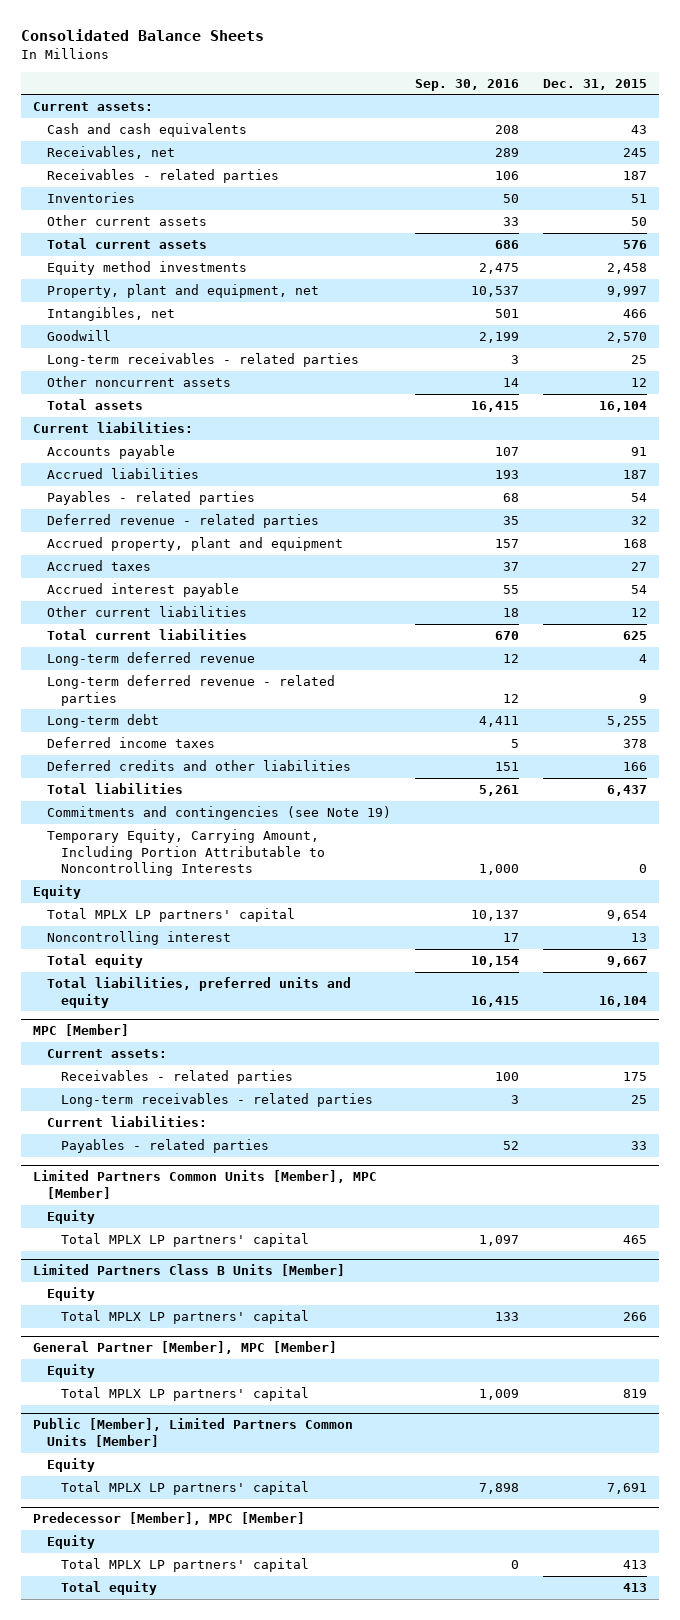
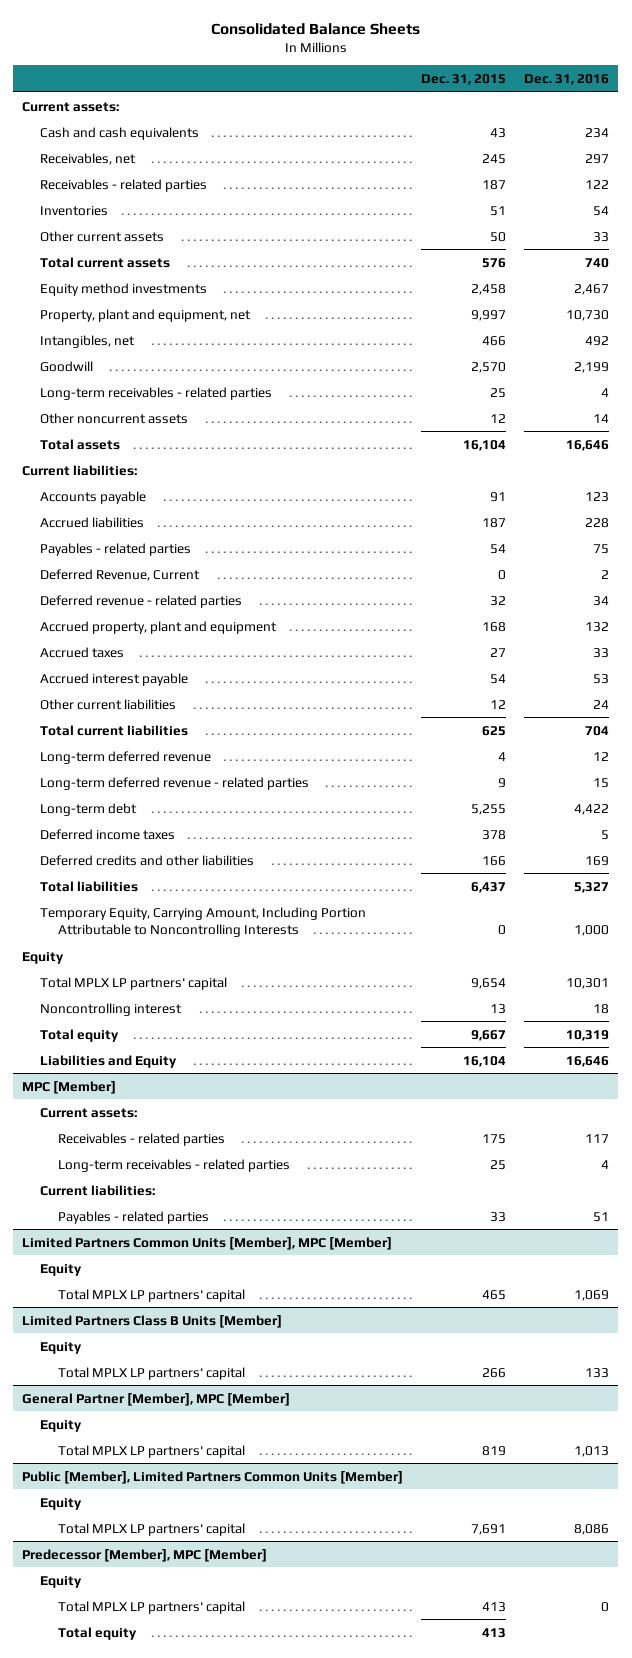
- | Sep. 30, 2016 | Dec. 31, 2015
+ | Dec. 31, 2015 | Dec. 31, 2016
+ Deferred Revenue, Current | 0 | 2
- Commitments and contingencies (see Note 19)
- Total liabilities, preferred units and equity | 16,415 | 16,104
+ Liabilities and Equity | 16,104 | 16,646

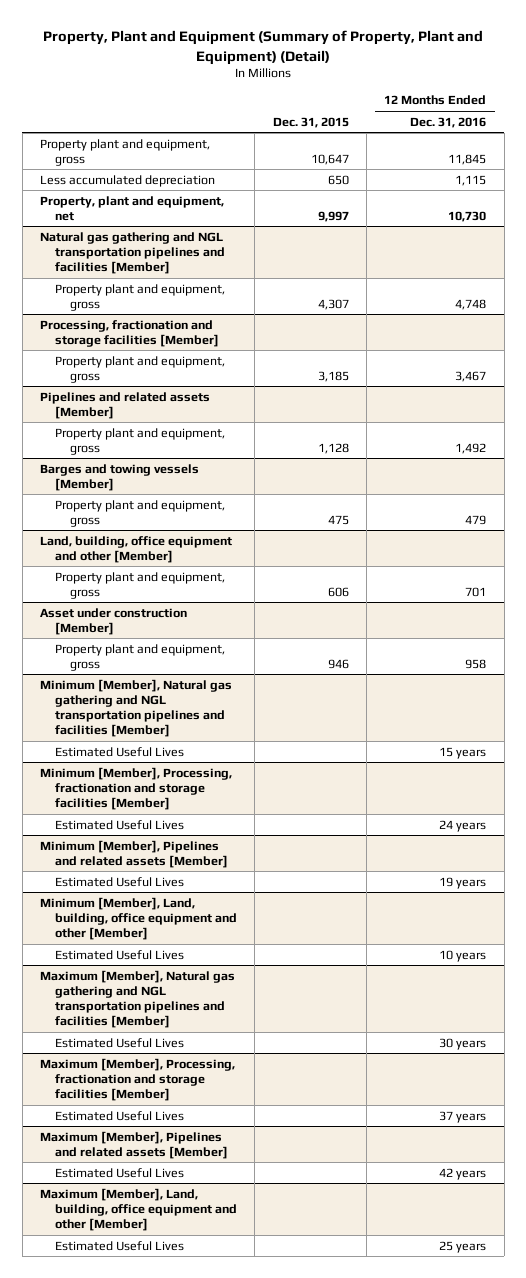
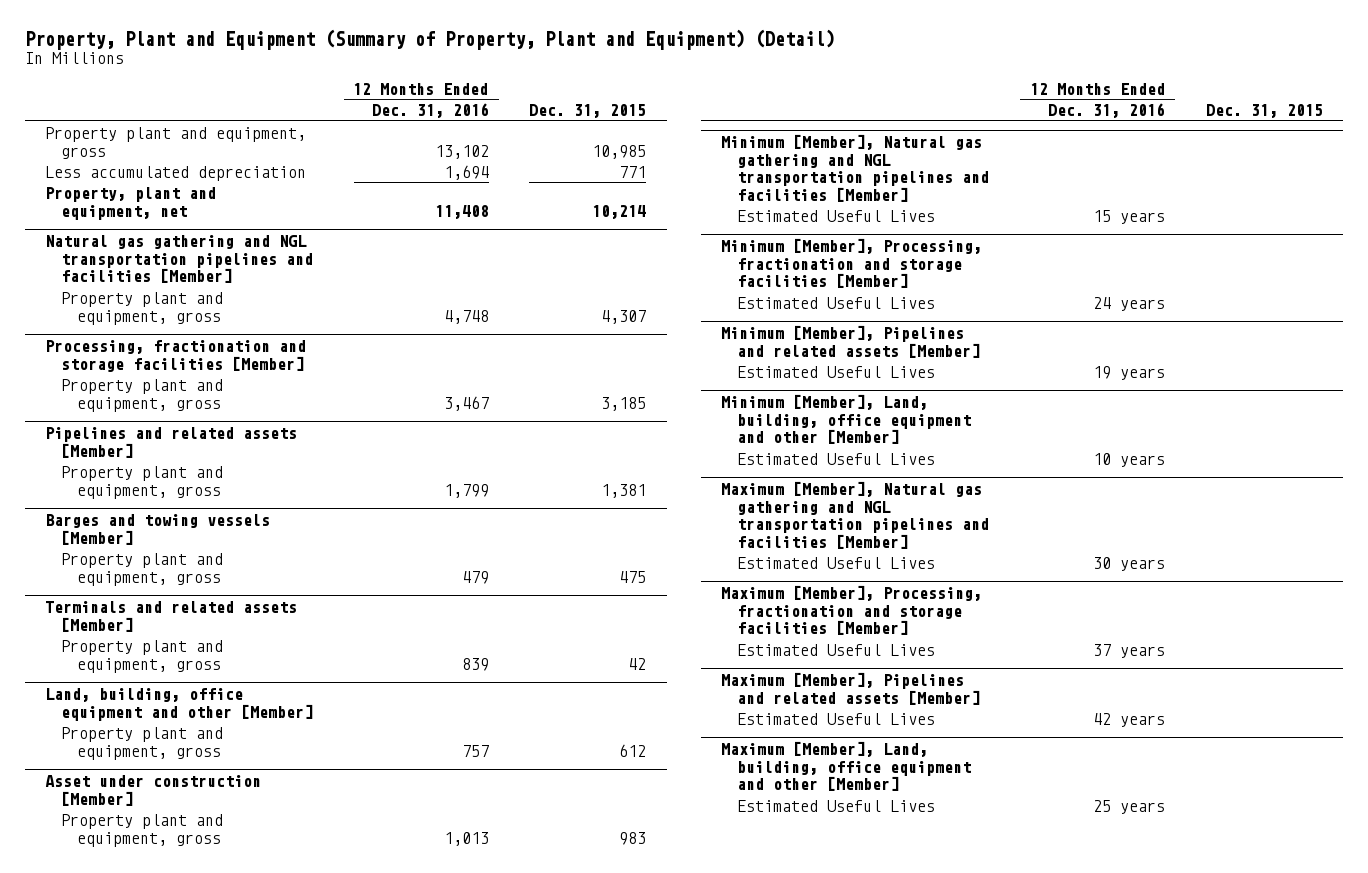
- | Dec. 31, 2015 | 12 Months Ended Dec. 31, 2016
+ | 12 Months Ended Dec. 31, 2016 | Dec. 31, 2015
- Property plant and equipment, gross | 10,647 | 11,845
- Less accumulated depreciation | 650 | 1,115
- Property, plant and equipment, net | 9,997 | 10,730
+ Property plant and equipment, gross | 13,102 | 10,985
+ Less accumulated depreciation | 1,694 | 771
+ Property, plant and equipment, net | 11,408 | 10,214
@ Pipelines and related assets [Member]
- Property plant and equipment, gross | 1,128 | 1,492
+ Property plant and equipment, gross | 1,799 | 1,381
+ Terminals and related assets [Member]
+ Property plant and equipment, gross | 839 | 42
@ Land, building, office equipment and other [Member]
- Property plant and equipment, gross | 606 | 701
+ Property plant and equipment, gross | 757 | 612
@ Asset under construction [Member]
- Property plant and equipment, gross | 946 | 958
+ Property plant and equipment, gross | 1,013 | 983

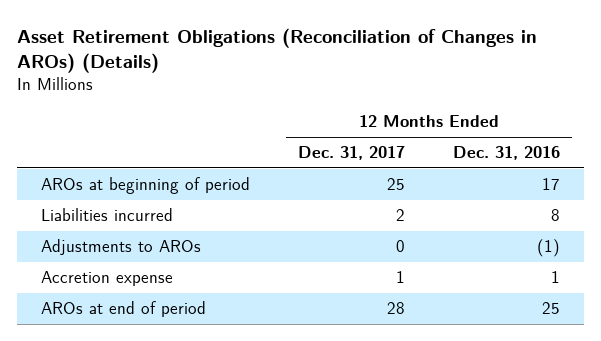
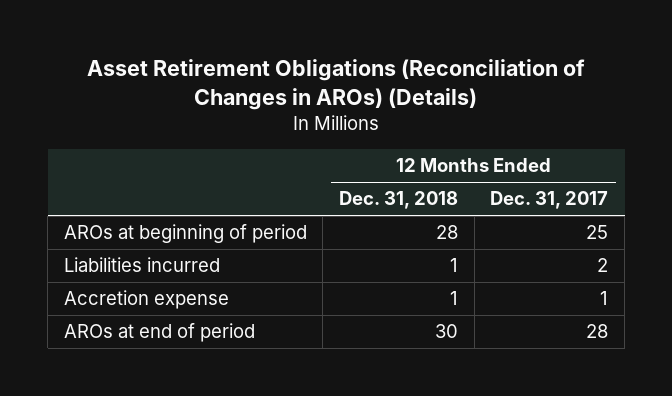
- | 12 Months Ended Dec. 31, 2017 | 12 Months Ended Dec. 31, 2016
+ | 12 Months Ended Dec. 31, 2018 | 12 Months Ended Dec. 31, 2017
- Adjustments to AROs | 0 | (1)

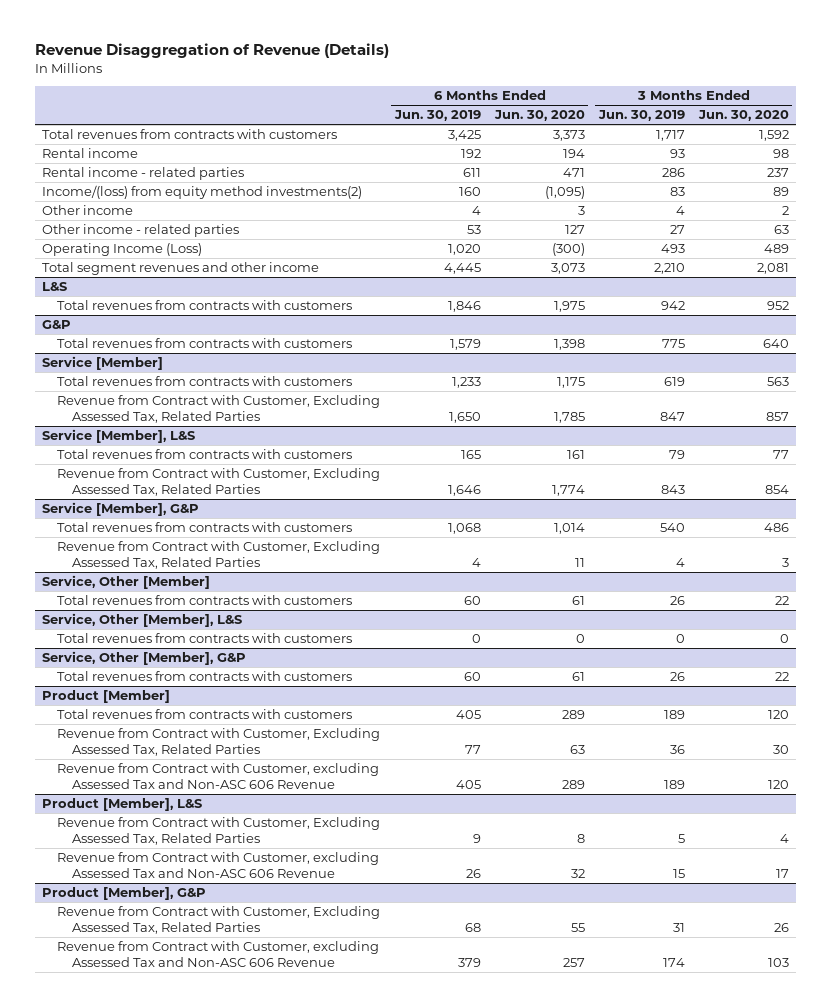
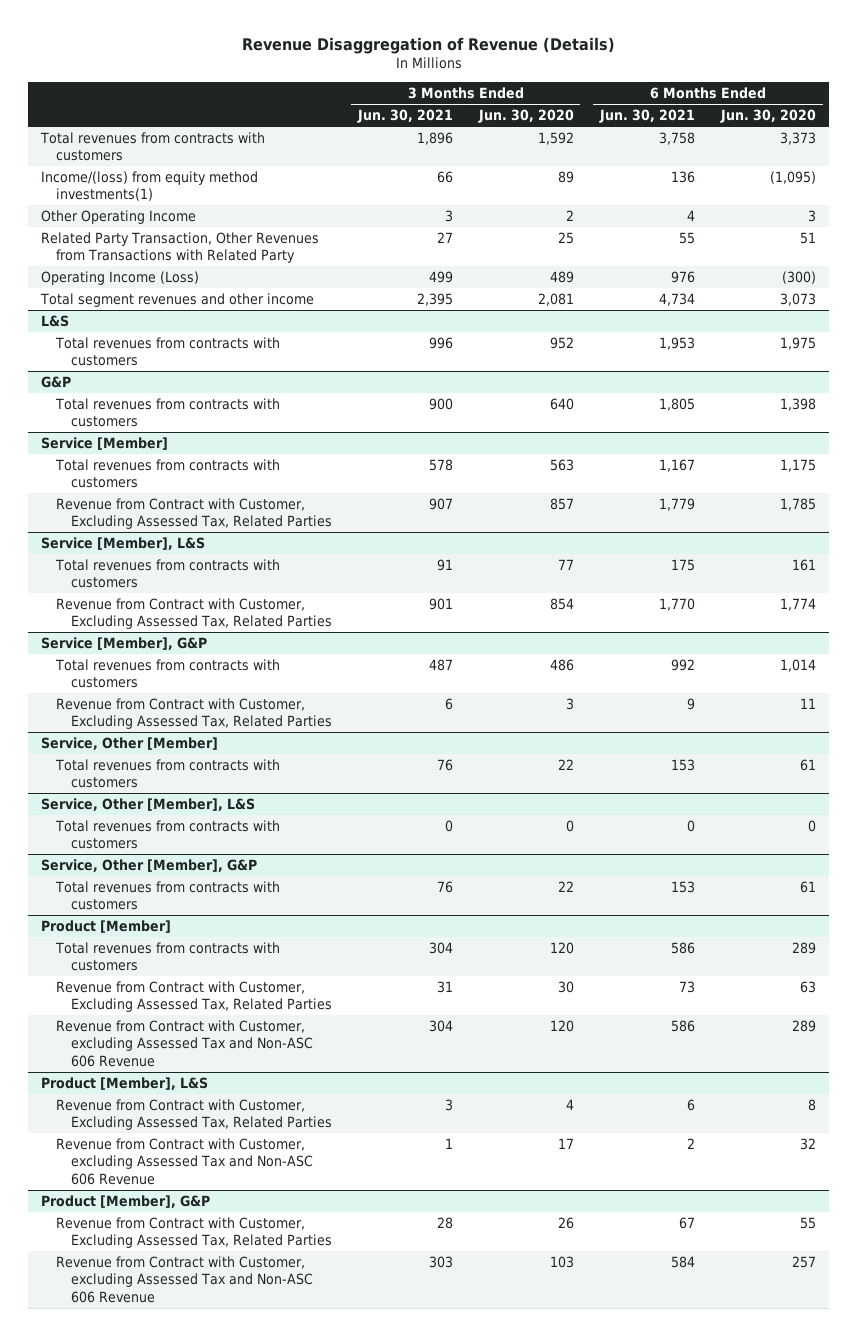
- | 6 Months Ended Jun. 30, 2019 | 6 Months Ended Jun. 30, 2020 | 3 Months Ended Jun. 30, 2019 | 3 Months Ended Jun. 30, 2020
+ | 3 Months Ended Jun. 30, 2021 | 3 Months Ended Jun. 30, 2020 | 6 Months Ended Jun. 30, 2021 | 6 Months Ended Jun. 30, 2020
- Rental income | 192 | 194 | 93 | 98
- Rental income - related parties | 611 | 471 | 286 | 237
- Income/(loss) from equity method investments(2) | 160 | (1,095) | 83 | 89
- Other income | 4 | 3 | 4 | 2
- Other income - related parties | 53 | 127 | 27 | 63
+ Income/(loss) from equity method investments(1) | 66 | 89 | 136 | (1,095)
+ Other Operating Income | 3 | 2 | 4 | 3
+ Related Party Transaction, Other Revenues from Transactions with Related Party | 27 | 25 | 55 | 51

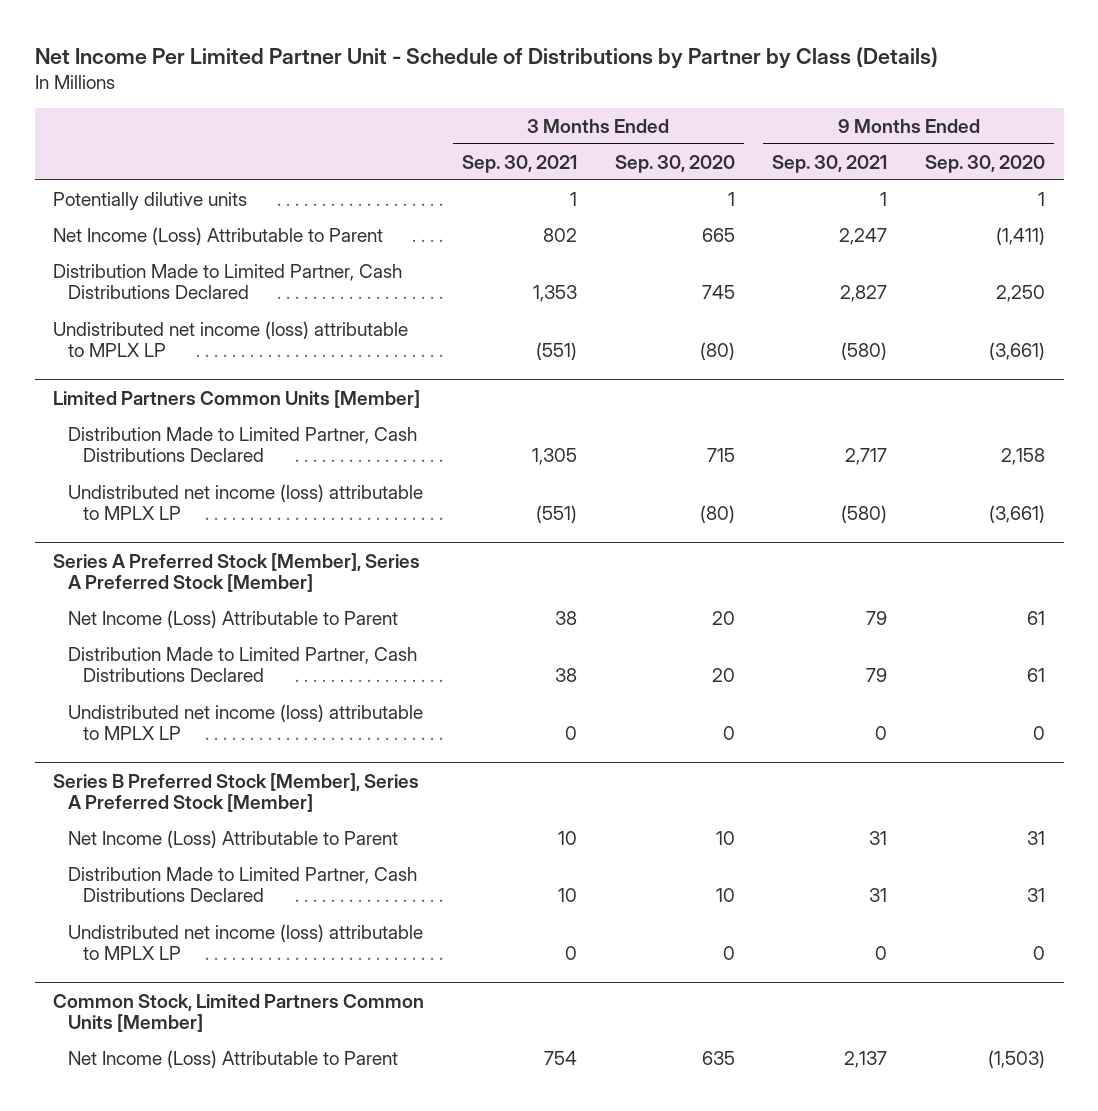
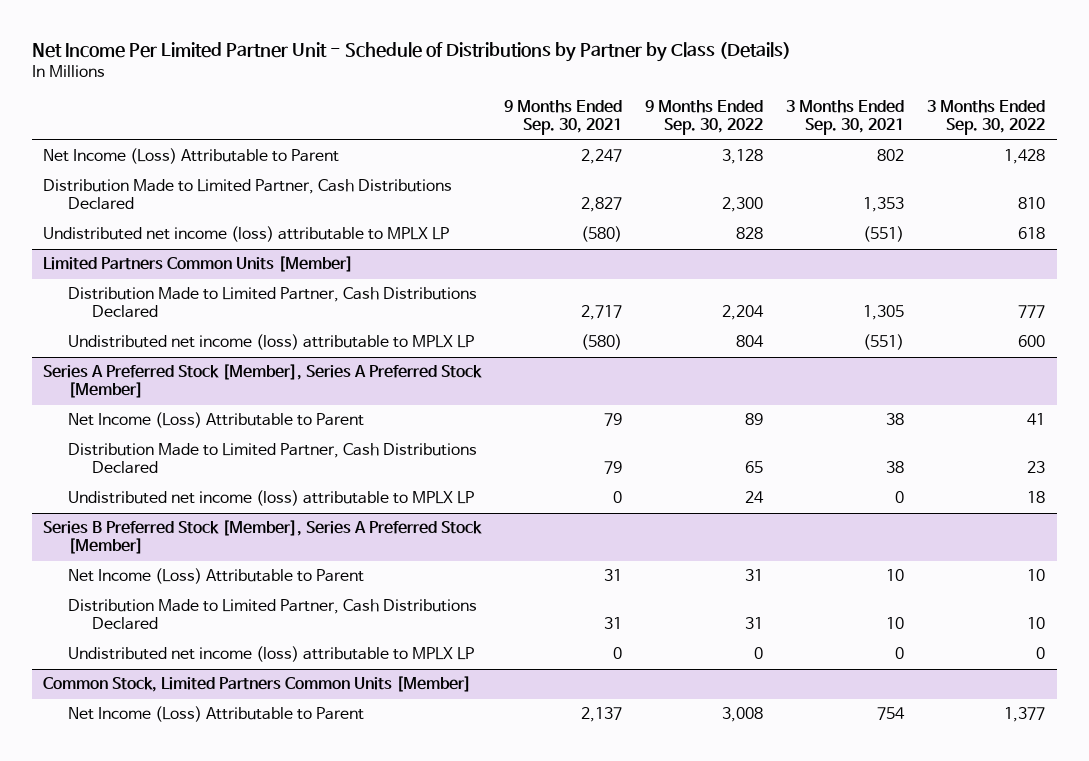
- | 3 Months Ended Sep. 30, 2021 | 3 Months Ended Sep. 30, 2020 | 9 Months Ended Sep. 30, 2021 | 9 Months Ended Sep. 30, 2020
+ | 9 Months Ended Sep. 30, 2021 | 9 Months Ended Sep. 30, 2022 | 3 Months Ended Sep. 30, 2021 | 3 Months Ended Sep. 30, 2022
- Potentially dilutive units | 1 | 1 | 1 | 1

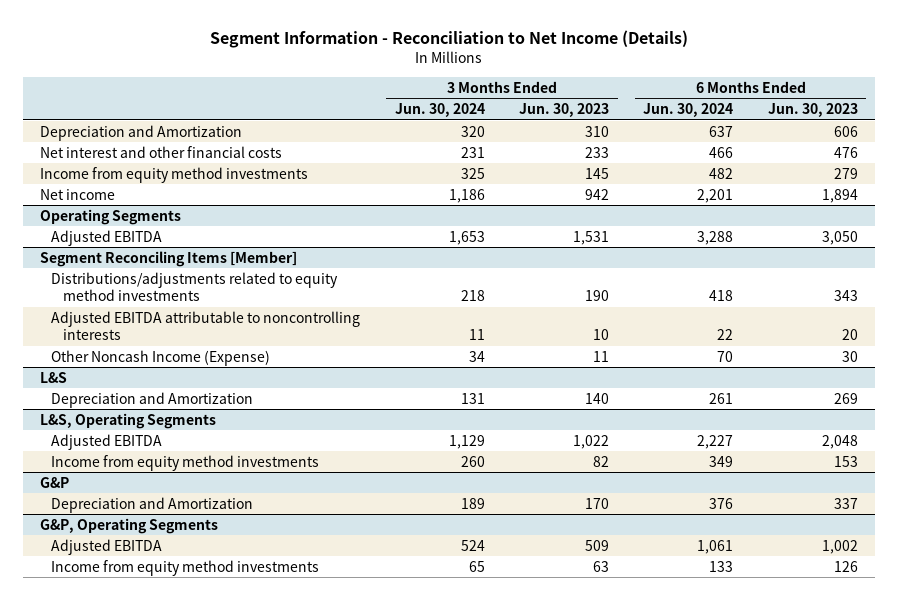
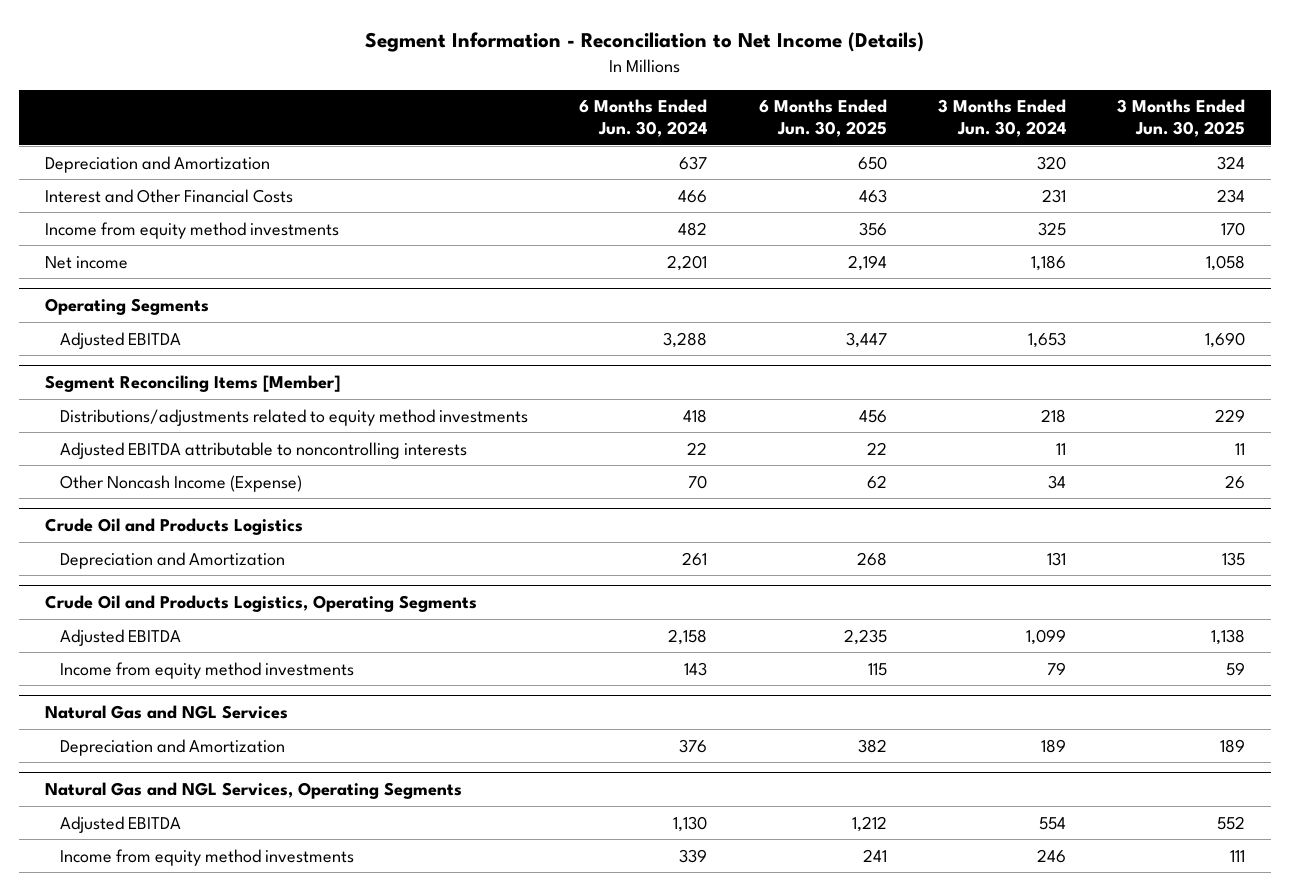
- | 3 Months Ended Jun. 30, 2024 | 3 Months Ended Jun. 30, 2023 | 6 Months Ended Jun. 30, 2024 | 6 Months Ended Jun. 30, 2023
+ | 6 Months Ended Jun. 30, 2024 | 6 Months Ended Jun. 30, 2025 | 3 Months Ended Jun. 30, 2024 | 3 Months Ended Jun. 30, 2025
- Net interest and other financial costs | 231 | 233 | 466 | 476
+ Interest and Other Financial Costs | 466 | 463 | 231 | 234
- L&S
+ Crude Oil and Products Logistics
- L&S, Operating Segments
- Adjusted EBITDA | 1,129 | 1,022 | 2,227 | 2,048
- Income from equity method investments | 260 | 82 | 349 | 153
- G&P
+ Crude Oil and Products Logistics, Operating Segments
+ Adjusted EBITDA | 2,158 | 2,235 | 1,099 | 1,138
+ Income from equity method investments | 143 | 115 | 79 | 59
+ Natural Gas and NGL Services
- G&P, Operating Segments
- Adjusted EBITDA | 524 | 509 | 1,061 | 1,002
- Income from equity method investments | 65 | 63 | 133 | 126
+ Natural Gas and NGL Services, Operating Segments
+ Adjusted EBITDA | 1,130 | 1,212 | 554 | 552
+ Income from equity method investments | 339 | 241 | 246 | 111

